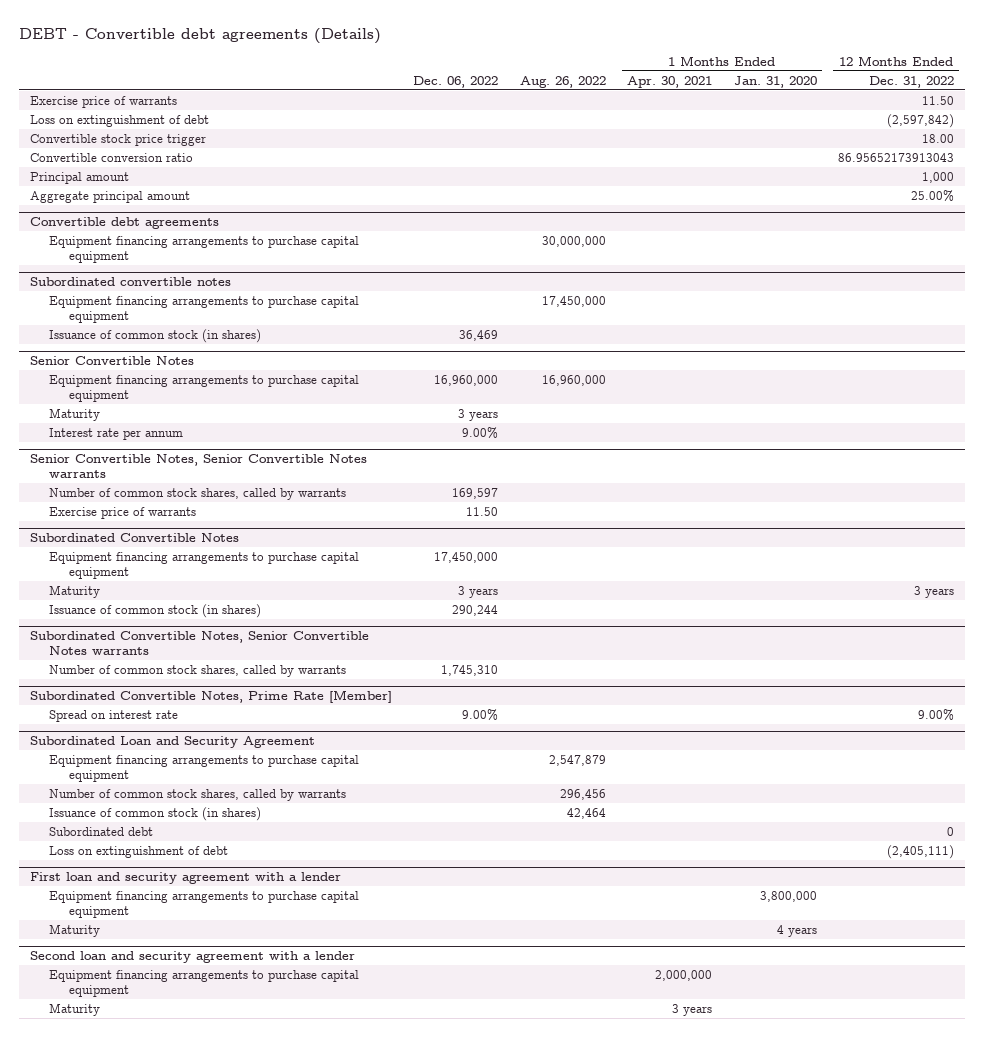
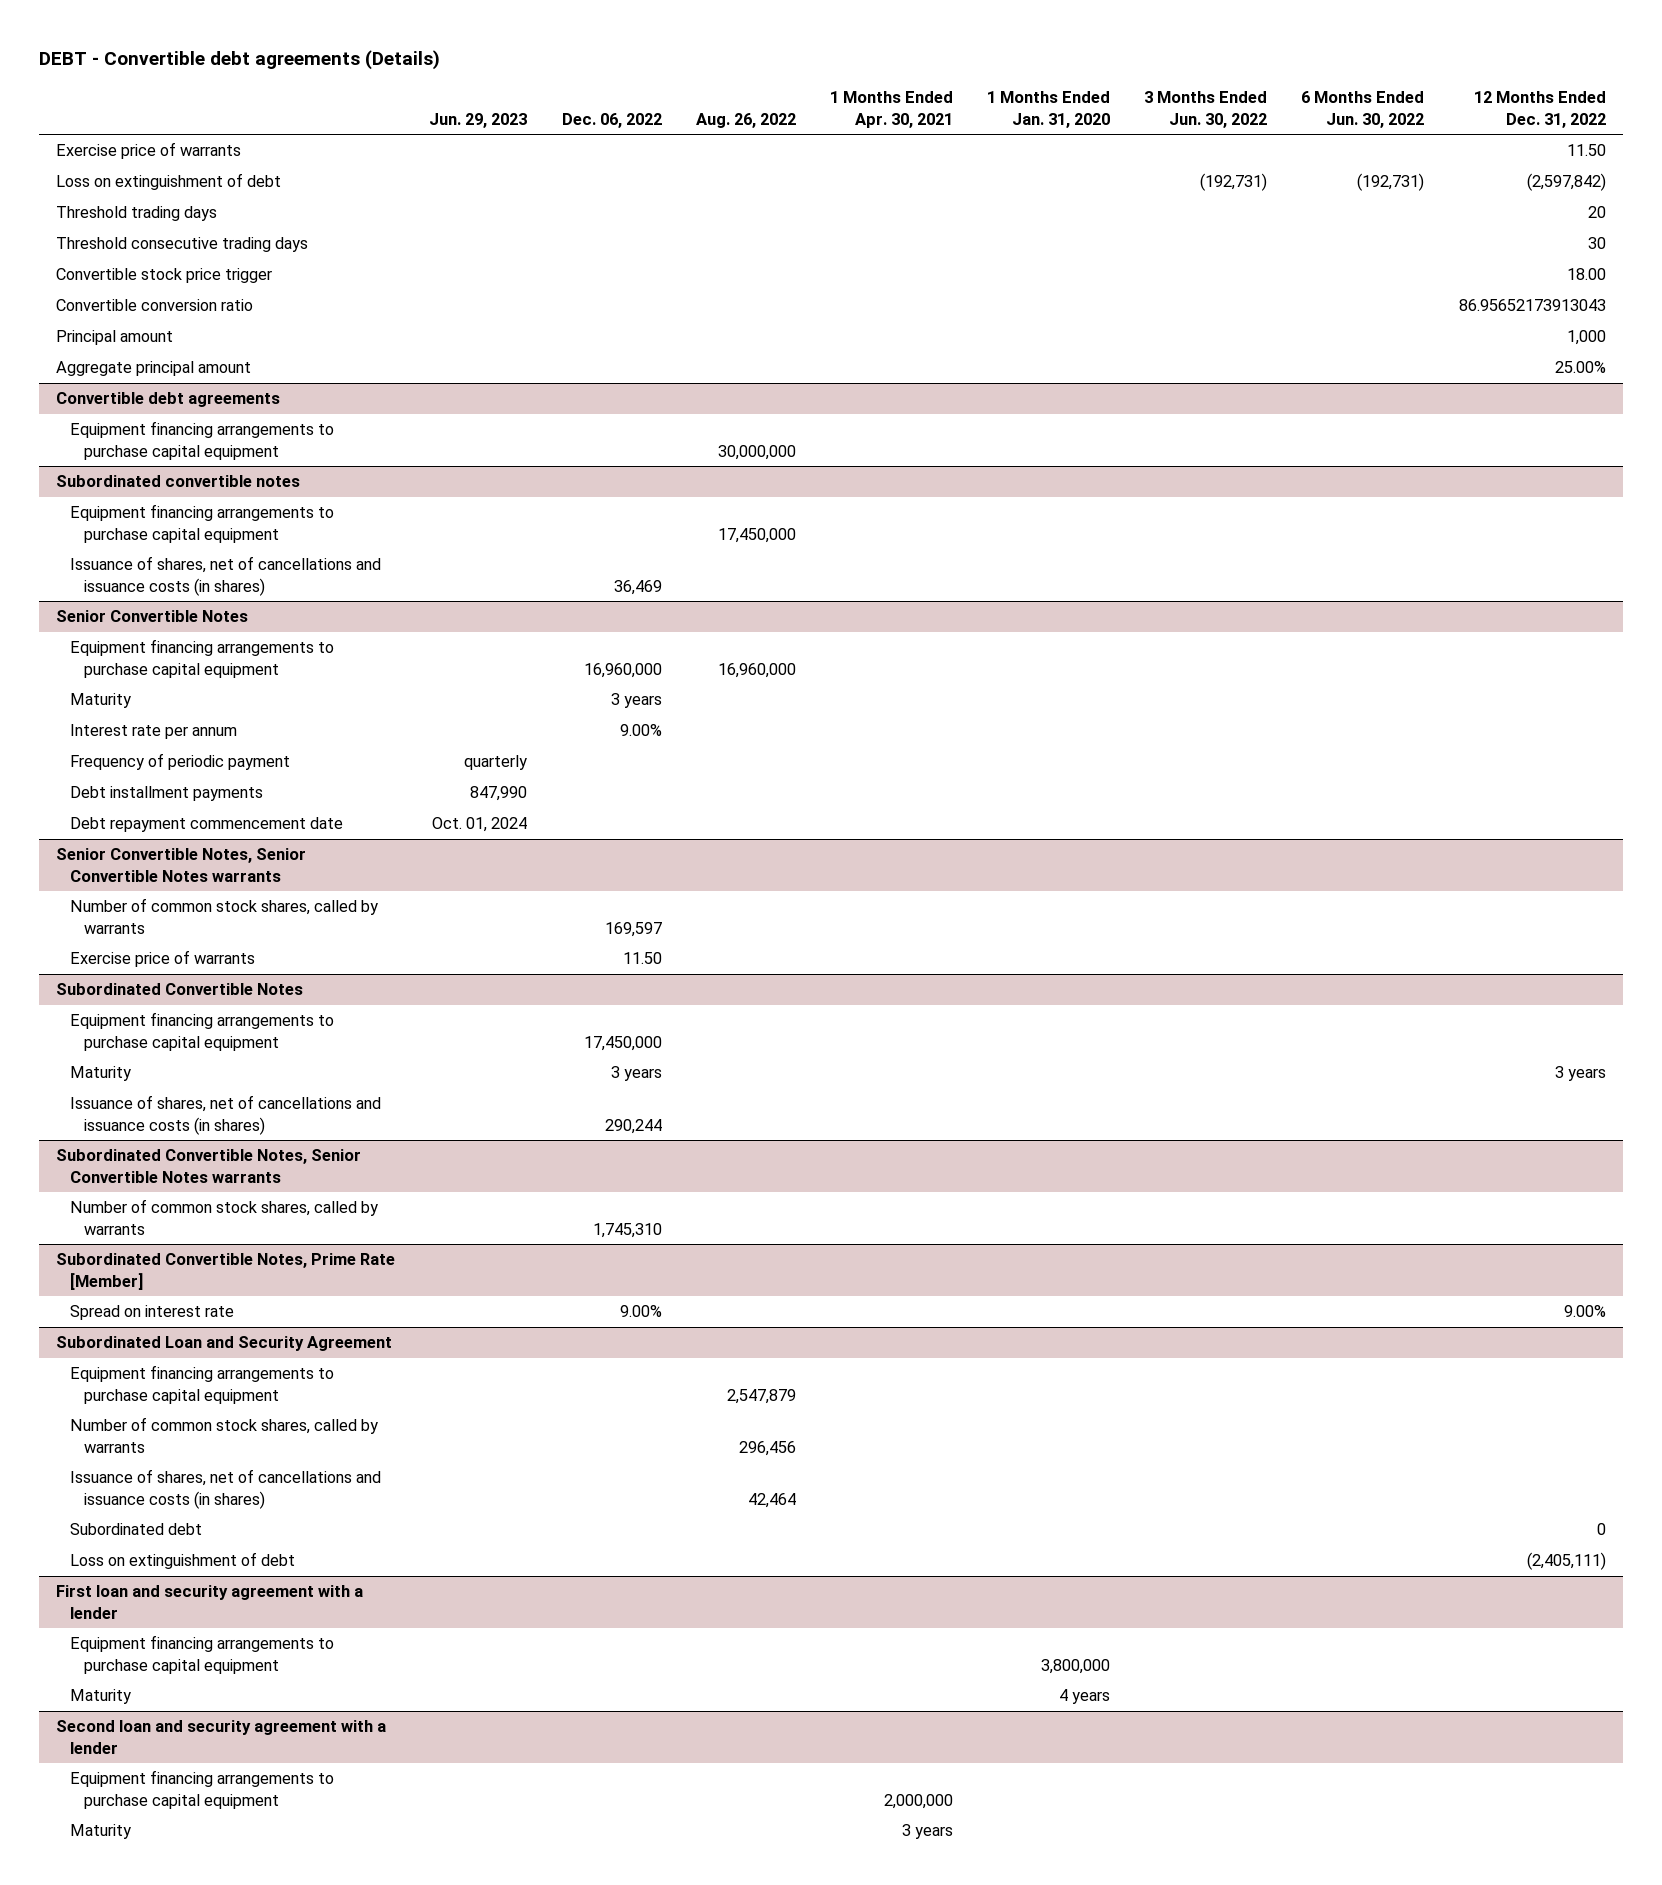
- | Dec. 06, 2022 | Aug. 26, 2022 | 1 Months Ended Apr. 30, 2021 | 1 Months Ended Jan. 31, 2020 | 12 Months Ended Dec. 31, 2022
+ | Jun. 29, 2023 | Dec. 06, 2022 | Aug. 26, 2022 | 1 Months Ended Apr. 30, 2021 | 1 Months Ended Jan. 31, 2020 | 3 Months Ended Jun. 30, 2022 | 6 Months Ended Jun. 30, 2022 | 12 Months Ended Dec. 31, 2022
+ Threshold trading days | | | | | | | | 20
+ Threshold consecutive trading days | | | | | | | | 30
@ Subordinated convertible notes
- Issuance of common stock (in shares) | 36,469 | | | |
+ Issuance of shares, net of cancellations and issuance costs (in shares) | | 36,469 | | | | | |
@ Senior Convertible Notes
+ Frequency of periodic payment | quarterly | | | | | | |
+ Debt installment payments | 847,990 | | | | | | |
+ Debt repayment commencement date | Oct. 01, 2024 | | | | | | |
@ Subordinated Convertible Notes
- Issuance of common stock (in shares) | 290,244 | | | |
+ Issuance of shares, net of cancellations and issuance costs (in shares) | | 290,244 | | | | | |
@ Subordinated Loan and Security Agreement
- Issuance of common stock (in shares) | | 42,464 | | |
+ Issuance of shares, net of cancellations and issuance costs (in shares) | | | 42,464 | | | | |

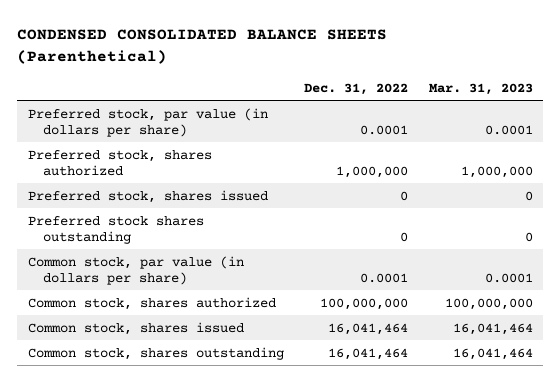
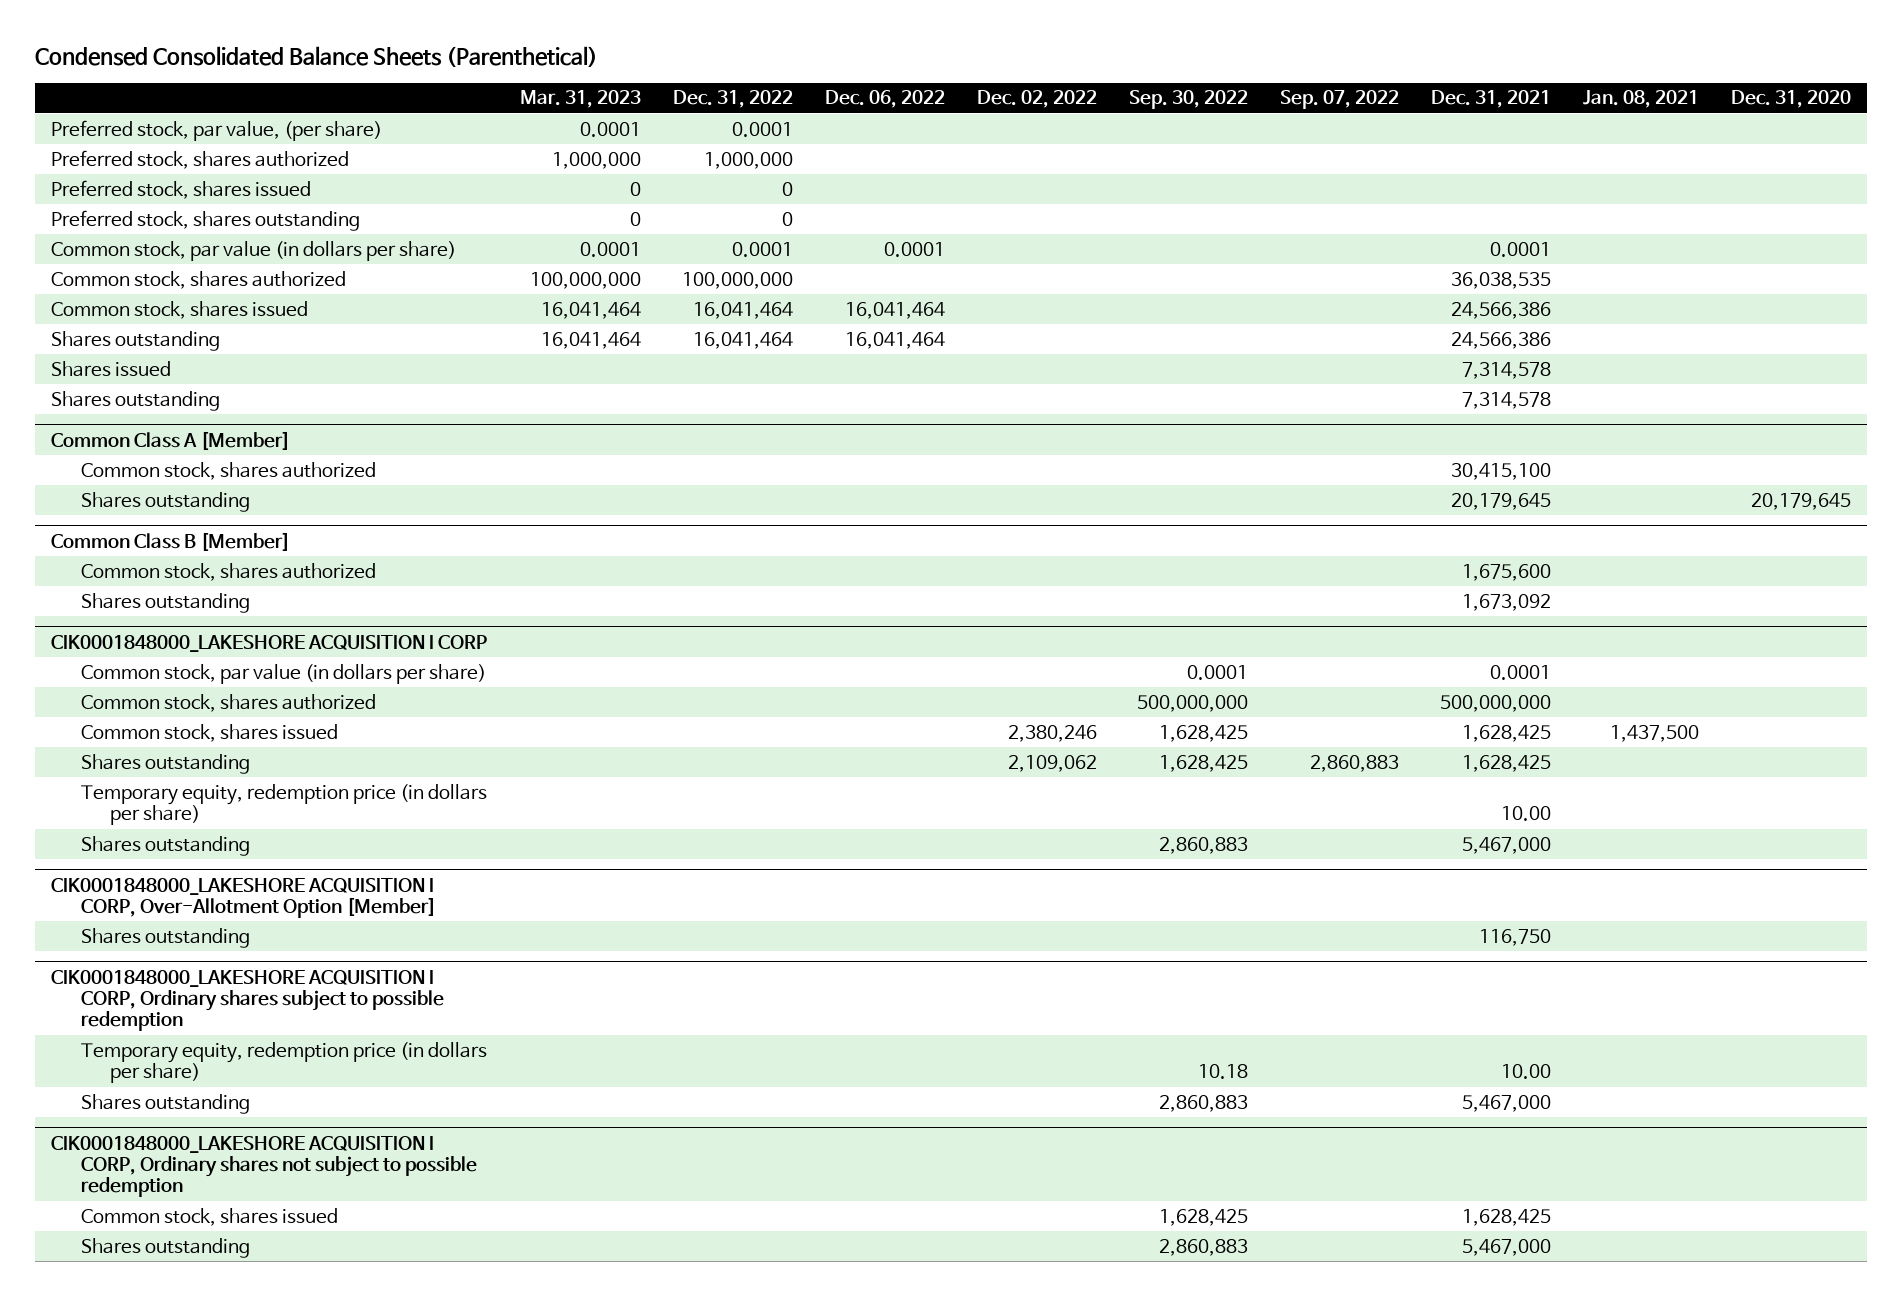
- CONDENSED CONSOLIDATED BALANCE SHEETS (Parenthetical)
+ Condensed Consolidated Balance Sheets (Parenthetical)
- | Dec. 31, 2022 | Mar. 31, 2023
+ | Mar. 31, 2023 | Dec. 31, 2022 | Dec. 06, 2022 | Dec. 02, 2022 | Sep. 30, 2022 | Sep. 07, 2022 | Dec. 31, 2021 | Jan. 08, 2021 | Dec. 31, 2020
- Preferred stock, par value (in dollars per share) | 0.0001 | 0.0001
+ Preferred stock, par value, (per share) | 0.0001 | 0.0001 | | | | | | |
- Preferred stock shares outstanding | 0 | 0
+ Preferred stock, shares outstanding | 0 | 0 | | | | | | |
- Common stock, shares outstanding | 16,041,464 | 16,041,464
+ Shares outstanding | 16,041,464 | 16,041,464 | 16,041,464 | | | | 24,566,386 | |
+ Shares issued | | | | | | | 7,314,578 | |
+ Shares outstanding | | | | | | | 7,314,578 | |
+ Common Class A [Member]
+ Common stock, shares authorized | | | | | | | 30,415,100 | |
+ Shares outstanding | | | | | | | 20,179,645 | | 20,179,645
+ Common Class B [Member]
+ Common stock, shares authorized | | | | | | | 1,675,600 | |
+ Shares outstanding | | | | | | | 1,673,092 | |
+ CIK0001848000_LAKESHORE ACQUISITION I CORP
+ Common stock, par value (in dollars per share) | | | | | 0.0001 | | 0.0001 | |
+ Common stock, shares authorized | | | | | 500,000,000 | | 500,000,000 | |
+ Common stock, shares issued | | | | 2,380,246 | 1,628,425 | | 1,628,425 | 1,437,500 |
+ Shares outstanding | | | | 2,109,062 | 1,628,425 | 2,860,883 | 1,628,425 | |
+ Temporary equity, redemption price (in dollars per share) | | | | | | | 10.00 | |
+ Shares outstanding | | | | | 2,860,883 | | 5,467,000 | |
+ CIK0001848000_LAKESHORE ACQUISITION I CORP, Over-Allotment Option [Member]
+ Shares outstanding | | | | | | | 116,750 | |
+ CIK0001848000_LAKESHORE ACQUISITION I CORP, Ordinary shares subject to possible redemption
+ Temporary equity, redemption price (in dollars per share) | | | | | 10.18 | | 10.00 | |
+ Shares outstanding | | | | | 2,860,883 | | 5,467,000 | |
+ CIK0001848000_LAKESHORE ACQUISITION I CORP, Ordinary shares not subject to possible redemption
+ Common stock, shares issued | | | | | 1,628,425 | | 1,628,425 | |
+ Shares outstanding | | | | | 2,860,883 | | 5,467,000 | |

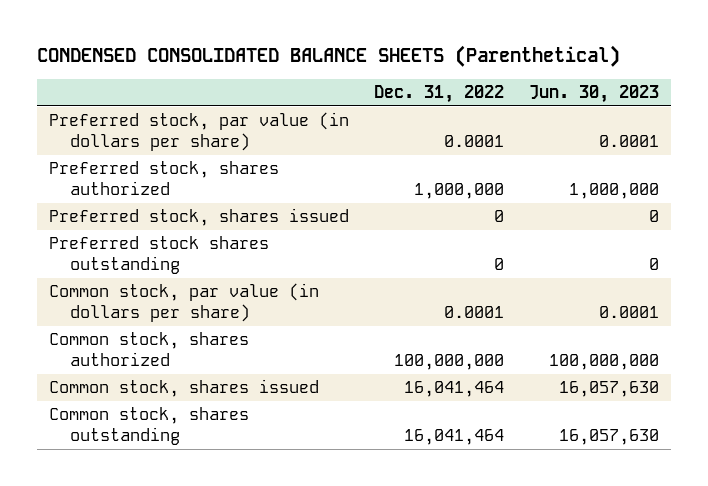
- Condensed Consolidated Balance Sheets (Parenthetical)
+ CONDENSED CONSOLIDATED BALANCE SHEETS (Parenthetical)
- | Mar. 31, 2023 | Dec. 31, 2022 | Dec. 06, 2022 | Dec. 02, 2022 | Sep. 30, 2022 | Sep. 07, 2022 | Dec. 31, 2021 | Jan. 08, 2021 | Dec. 31, 2020
+ | Dec. 31, 2022 | Jun. 30, 2023
- Preferred stock, par value, (per share) | 0.0001 | 0.0001 | | | | | | |
+ Preferred stock, par value (in dollars per share) | 0.0001 | 0.0001
- Preferred stock, shares outstanding | 0 | 0 | | | | | | |
+ Preferred stock shares outstanding | 0 | 0
- Shares outstanding | 16,041,464 | 16,041,464 | 16,041,464 | | | | 24,566,386 | |
- Shares issued | | | | | | | 7,314,578 | |
- Shares outstanding | | | | | | | 7,314,578 | |
- Common Class A [Member]
- Common stock, shares authorized | | | | | | | 30,415,100 | |
- Shares outstanding | | | | | | | 20,179,645 | | 20,179,645
- Common Class B [Member]
- Common stock, shares authorized | | | | | | | 1,675,600 | |
- Shares outstanding | | | | | | | 1,673,092 | |
- CIK0001848000_LAKESHORE ACQUISITION I CORP
- Common stock, par value (in dollars per share) | | | | | 0.0001 | | 0.0001 | |
- Common stock, shares authorized | | | | | 500,000,000 | | 500,000,000 | |
- Common stock, shares issued | | | | 2,380,246 | 1,628,425 | | 1,628,425 | 1,437,500 |
- Shares outstanding | | | | 2,109,062 | 1,628,425 | 2,860,883 | 1,628,425 | |
- Temporary equity, redemption price (in dollars per share) | | | | | | | 10.00 | |
- Shares outstanding | | | | | 2,860,883 | | 5,467,000 | |
- CIK0001848000_LAKESHORE ACQUISITION I CORP, Over-Allotment Option [Member]
- Shares outstanding | | | | | | | 116,750 | |
- CIK0001848000_LAKESHORE ACQUISITION I CORP, Ordinary shares subject to possible redemption
- Temporary equity, redemption price (in dollars per share) | | | | | 10.18 | | 10.00 | |
- Shares outstanding | | | | | 2,860,883 | | 5,467,000 | |
- CIK0001848000_LAKESHORE ACQUISITION I CORP, Ordinary shares not subject to possible redemption
- Common stock, shares issued | | | | | 1,628,425 | | 1,628,425 | |
- Shares outstanding | | | | | 2,860,883 | | 5,467,000 | |
+ Common stock, shares outstanding | 16,041,464 | 16,057,630

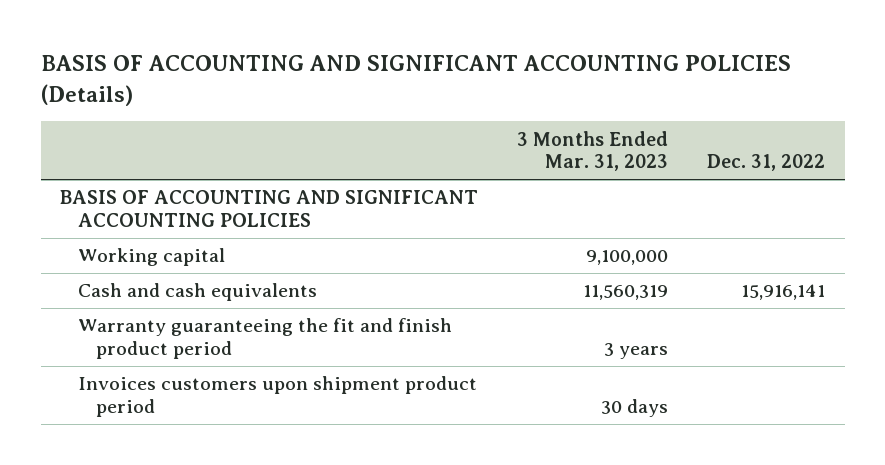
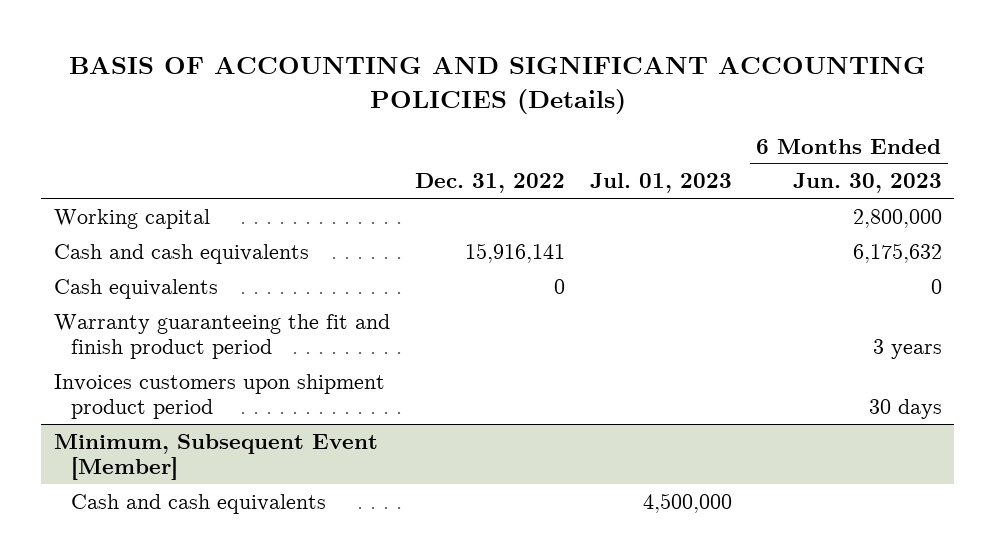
- | 3 Months Ended Mar. 31, 2023 | Dec. 31, 2022
+ | Dec. 31, 2022 | Jul. 01, 2023 | 6 Months Ended Jun. 30, 2023
- BASIS OF ACCOUNTING AND SIGNIFICANT ACCOUNTING POLICIES
+ Cash equivalents | 0 | | 0
+ Minimum, Subsequent Event [Member]
+ Cash and cash equivalents | | 4,500,000 |

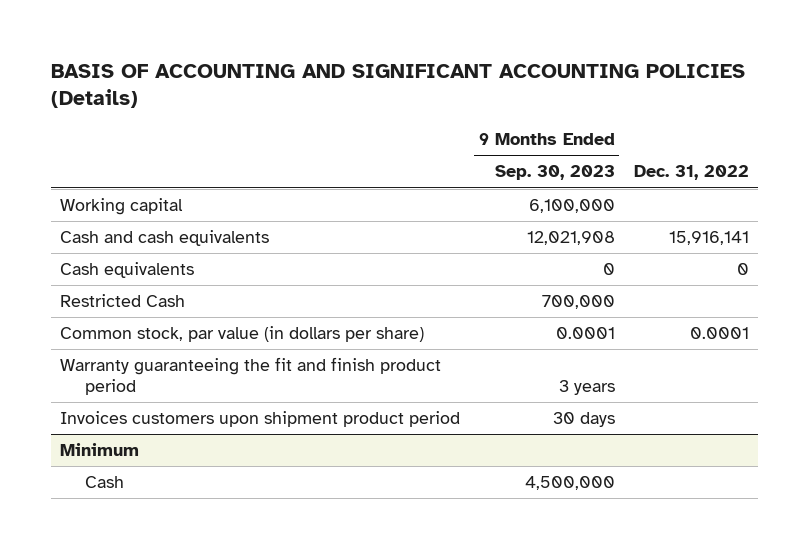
- | Dec. 31, 2022 | Jul. 01, 2023 | 6 Months Ended Jun. 30, 2023
+ | 9 Months Ended Sep. 30, 2023 | Dec. 31, 2022
+ Restricted Cash | 700,000 |
+ Common stock, par value (in dollars per share) | 0.0001 | 0.0001
- Minimum, Subsequent Event [Member]
- Cash and cash equivalents | | 4,500,000 |
+ Minimum
+ Cash | 4,500,000 |

